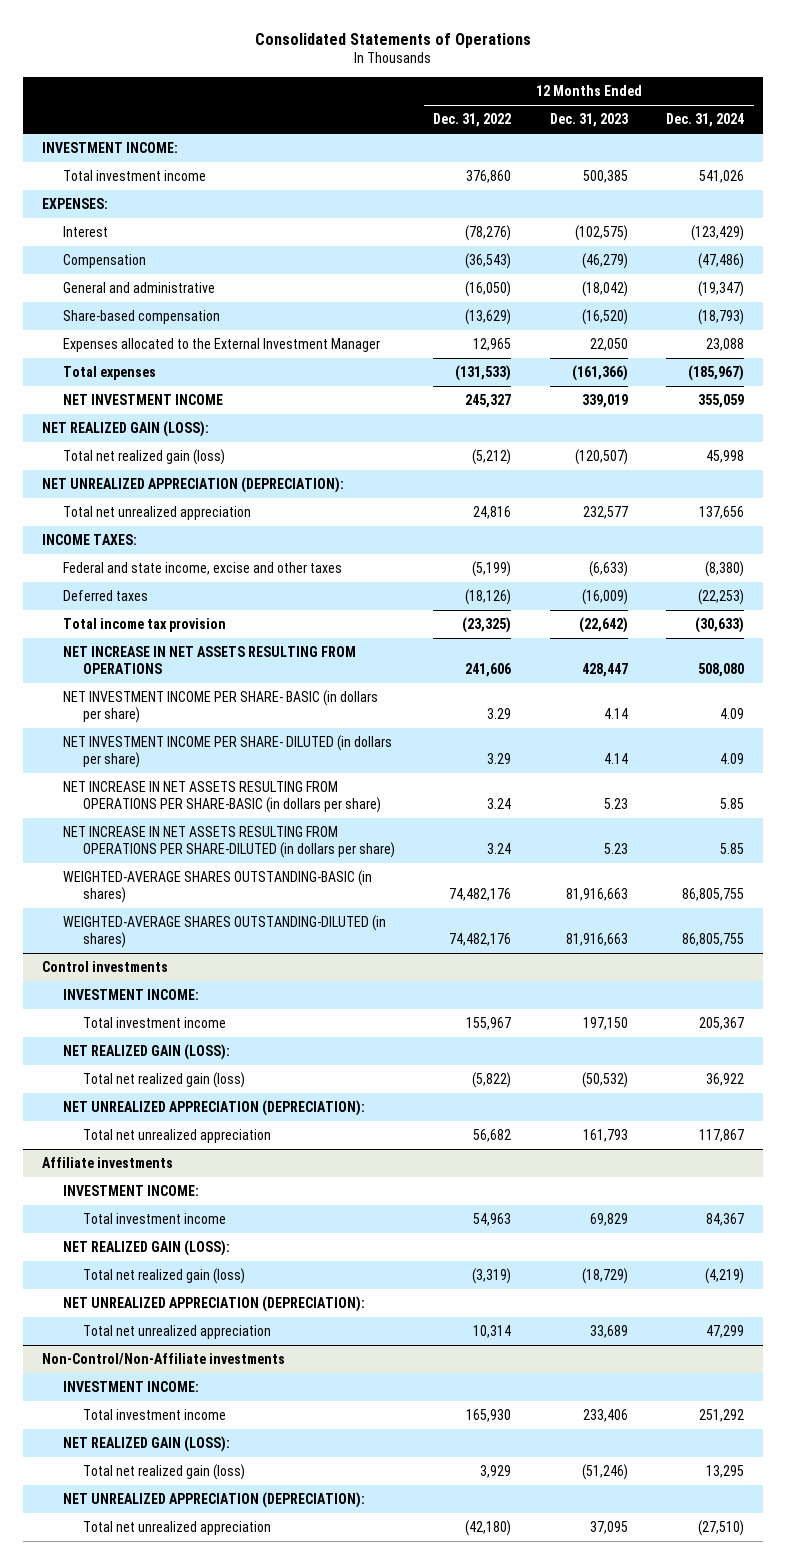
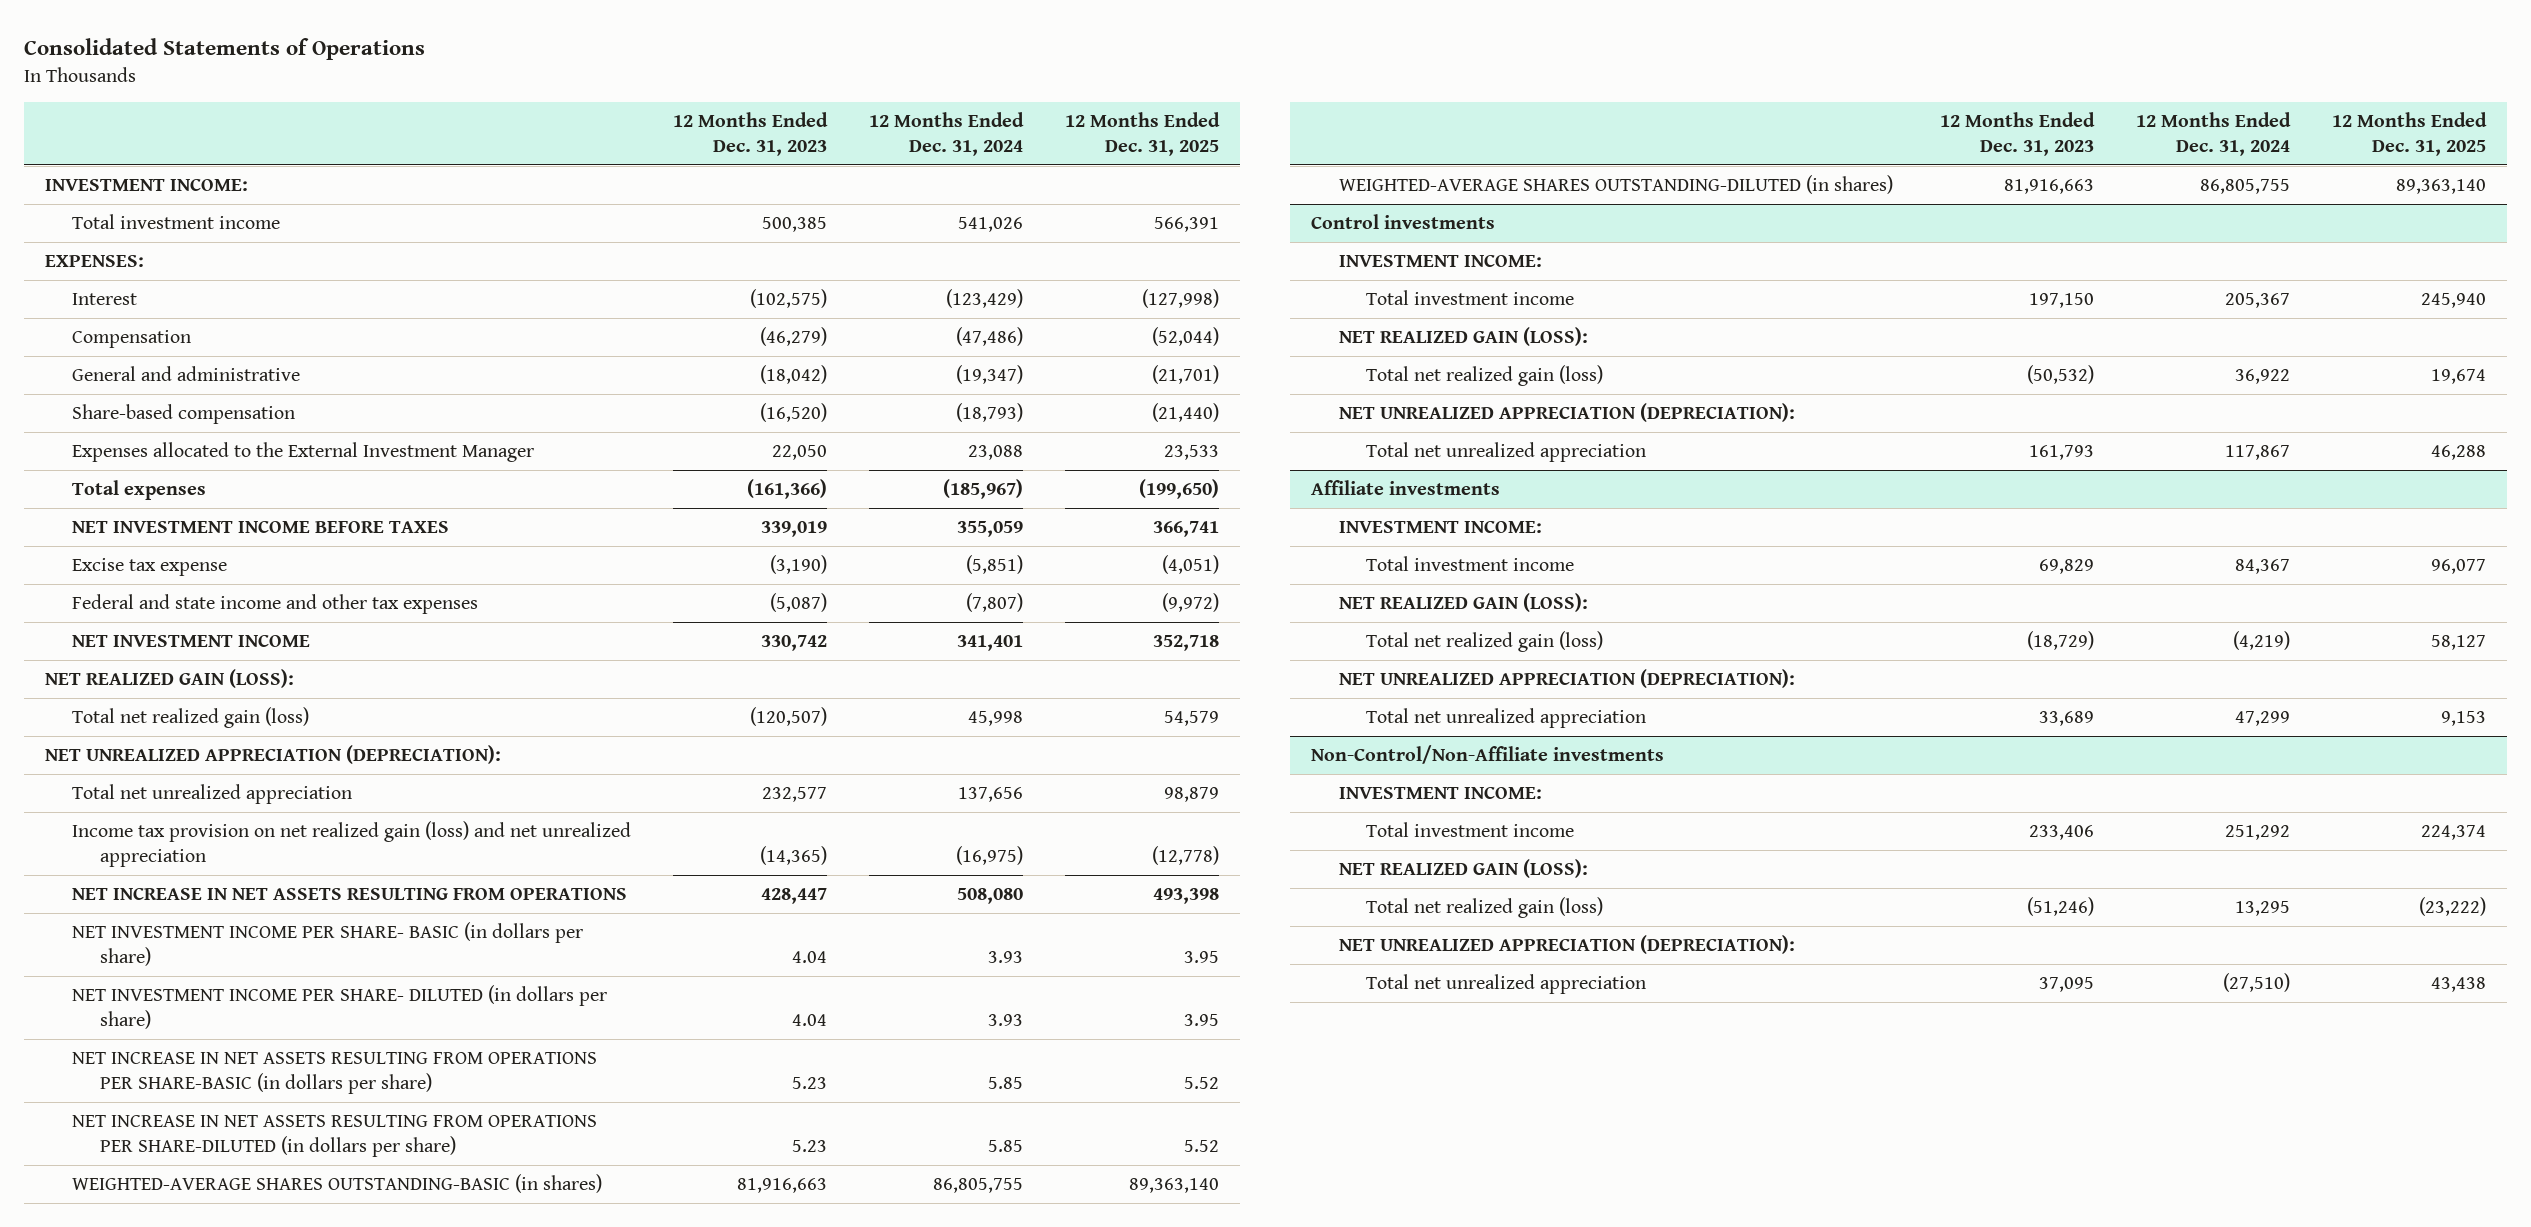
- | 12 Months Ended Dec. 31, 2022 | 12 Months Ended Dec. 31, 2023 | 12 Months Ended Dec. 31, 2024
+ | 12 Months Ended Dec. 31, 2023 | 12 Months Ended Dec. 31, 2024 | 12 Months Ended Dec. 31, 2025
- NET INVESTMENT INCOME | 245,327 | 339,019 | 355,059
+ NET INVESTMENT INCOME BEFORE TAXES | 339,019 | 355,059 | 366,741
+ Excise tax expense | (3,190) | (5,851) | (4,051)
+ Federal and state income and other tax expenses | (5,087) | (7,807) | (9,972)
+ NET INVESTMENT INCOME | 330,742 | 341,401 | 352,718
- INCOME TAXES:
- Federal and state income, excise and other taxes | (5,199) | (6,633) | (8,380)
- Deferred taxes | (18,126) | (16,009) | (22,253)
- Total income tax provision | (23,325) | (22,642) | (30,633)
+ Income tax provision on net realized gain (loss) and net unrealized appreciation | (14,365) | (16,975) | (12,778)
- NET INVESTMENT INCOME PER SHARE- BASIC (in dollars per share) | 3.29 | 4.14 | 4.09
- NET INVESTMENT INCOME PER SHARE- DILUTED (in dollars per share) | 3.29 | 4.14 | 4.09
+ NET INVESTMENT INCOME PER SHARE- BASIC (in dollars per share) | 4.04 | 3.93 | 3.95
+ NET INVESTMENT INCOME PER SHARE- DILUTED (in dollars per share) | 4.04 | 3.93 | 3.95

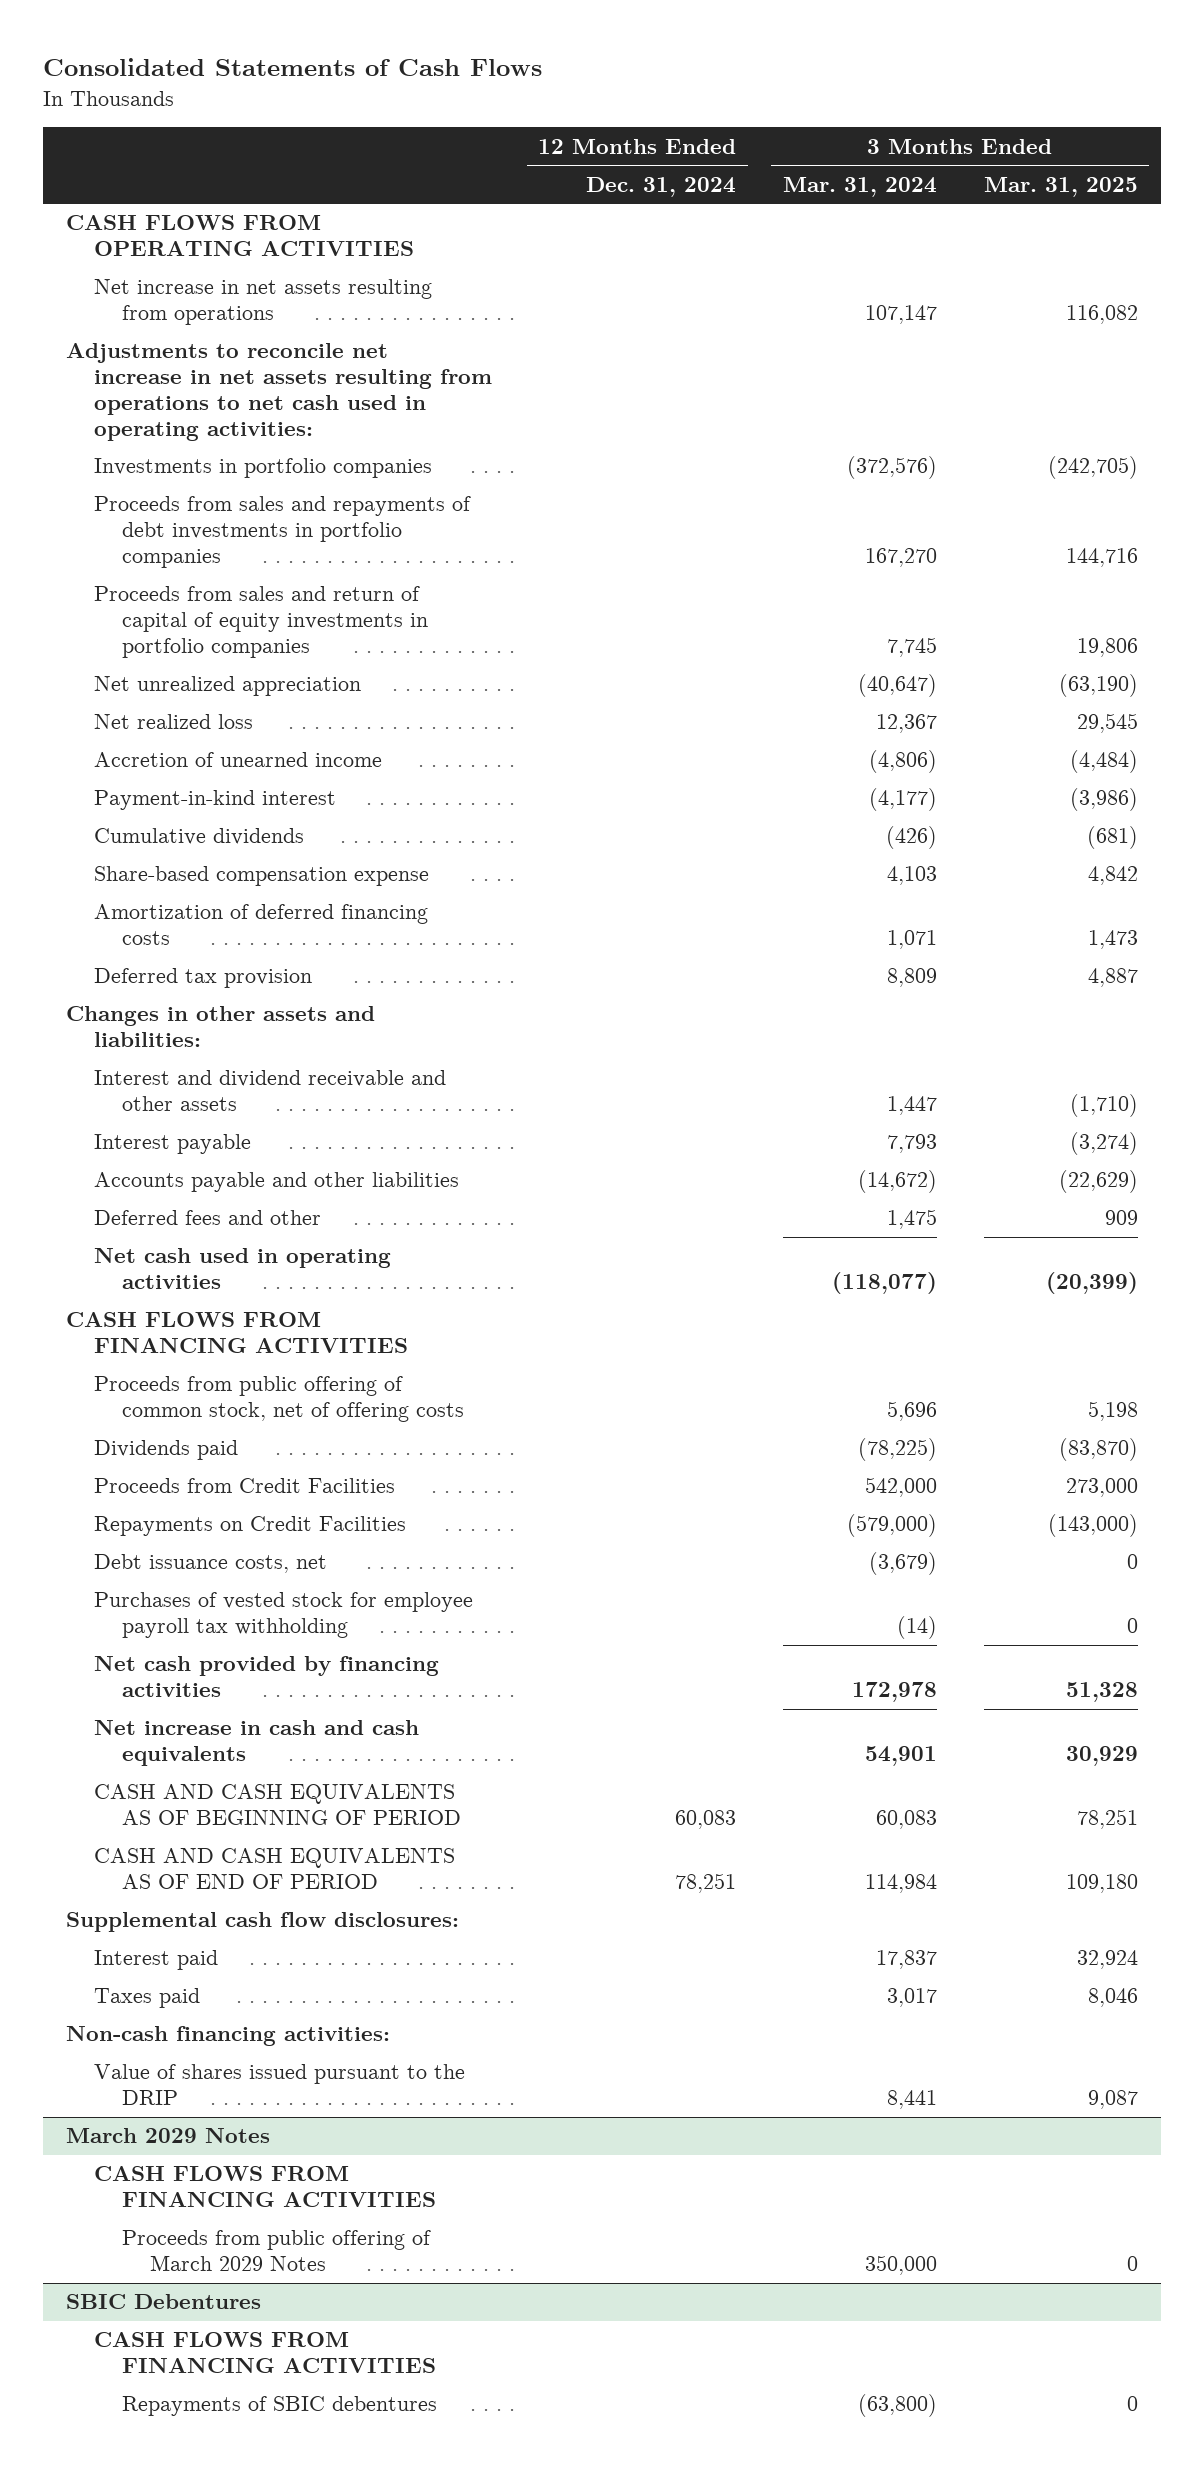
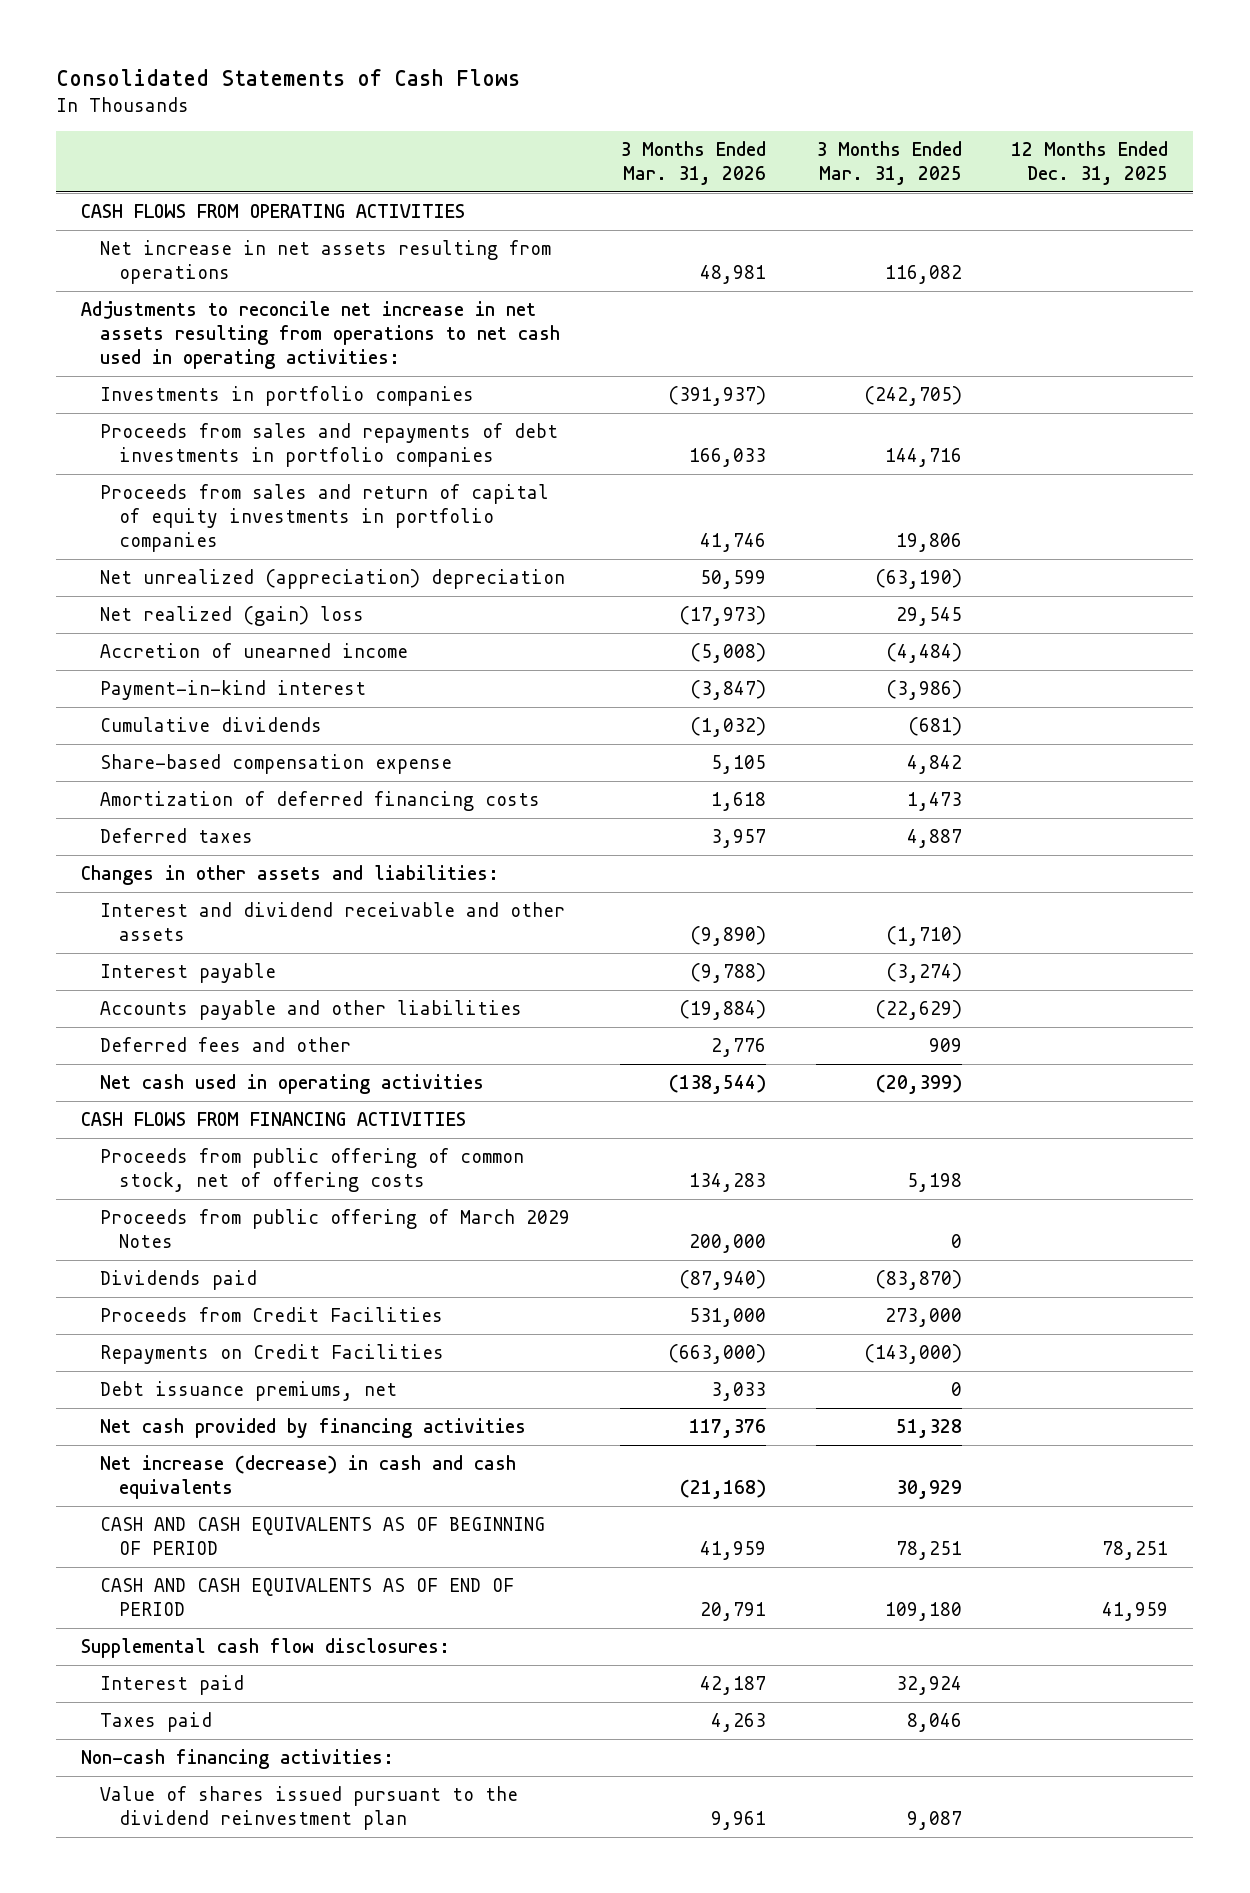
- | 12 Months Ended Dec. 31, 2024 | 3 Months Ended Mar. 31, 2024 | 3 Months Ended Mar. 31, 2025
+ | 3 Months Ended Mar. 31, 2026 | 3 Months Ended Mar. 31, 2025 | 12 Months Ended Dec. 31, 2025
- Net unrealized appreciation | | (40,647) | (63,190)
- Net realized loss | | 12,367 | 29,545
+ Net unrealized (appreciation) depreciation | 50,599 | (63,190) |
+ Net realized (gain) loss | (17,973) | 29,545 |
- Deferred tax provision | | 8,809 | 4,887
+ Deferred taxes | 3,957 | 4,887 |
+ Proceeds from public offering of March 2029 Notes | 200,000 | 0 |
- Debt issuance costs, net | | (3,679) | 0
- Purchases of vested stock for employee payroll tax withholding | | (14) | 0
+ Debt issuance premiums, net | 3,033 | 0 |
- Net increase in cash and cash equivalents | | 54,901 | 30,929
+ Net increase (decrease) in cash and cash equivalents | (21,168) | 30,929 |
- Value of shares issued pursuant to the DRIP | | 8,441 | 9,087
- March 2029 Notes
- CASH FLOWS FROM FINANCING ACTIVITIES
- Proceeds from public offering of March 2029 Notes | | 350,000 | 0
- SBIC Debentures
- CASH FLOWS FROM FINANCING ACTIVITIES
- Repayments of SBIC debentures | | (63,800) | 0
+ Value of shares issued pursuant to the dividend reinvestment plan | 9,961 | 9,087 |

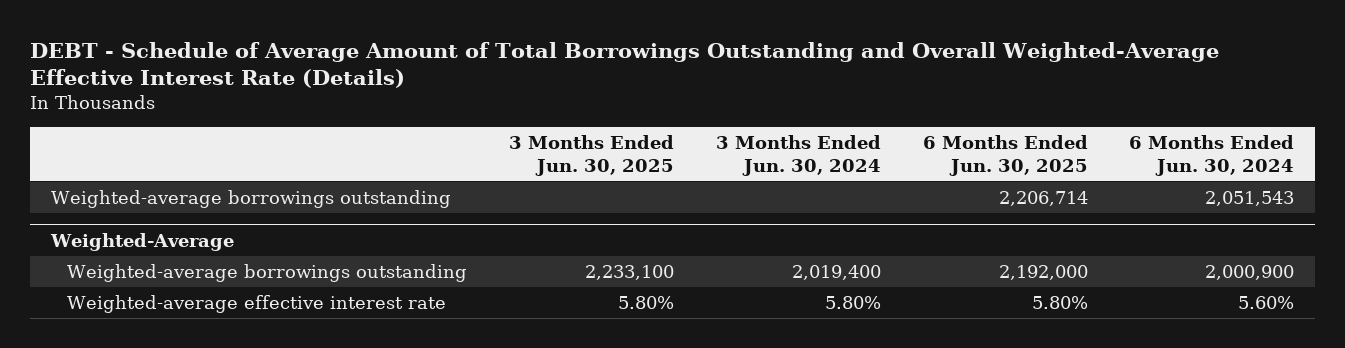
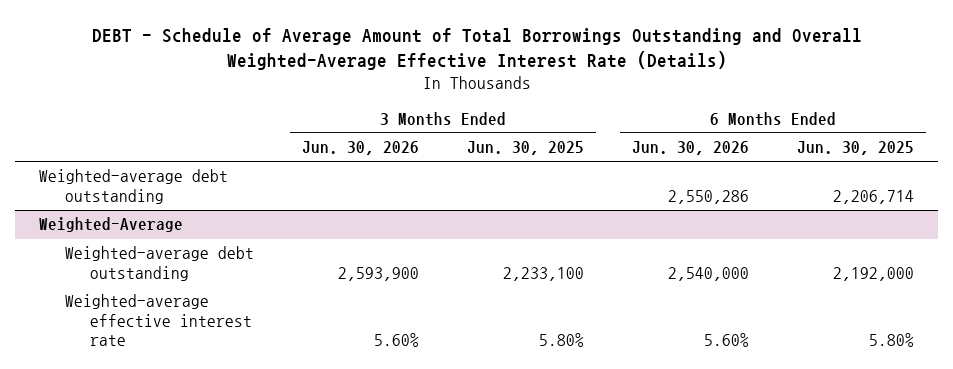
- | 3 Months Ended Jun. 30, 2025 | 3 Months Ended Jun. 30, 2024 | 6 Months Ended Jun. 30, 2025 | 6 Months Ended Jun. 30, 2024
+ | 3 Months Ended Jun. 30, 2026 | 3 Months Ended Jun. 30, 2025 | 6 Months Ended Jun. 30, 2026 | 6 Months Ended Jun. 30, 2025
- Weighted-average borrowings outstanding | | | 2,206,714 | 2,051,543
+ Weighted-average debt outstanding | | | 2,550,286 | 2,206,714
@ Weighted-Average
- Weighted-average borrowings outstanding | 2,233,100 | 2,019,400 | 2,192,000 | 2,000,900
+ Weighted-average debt outstanding | 2,593,900 | 2,233,100 | 2,540,000 | 2,192,000

